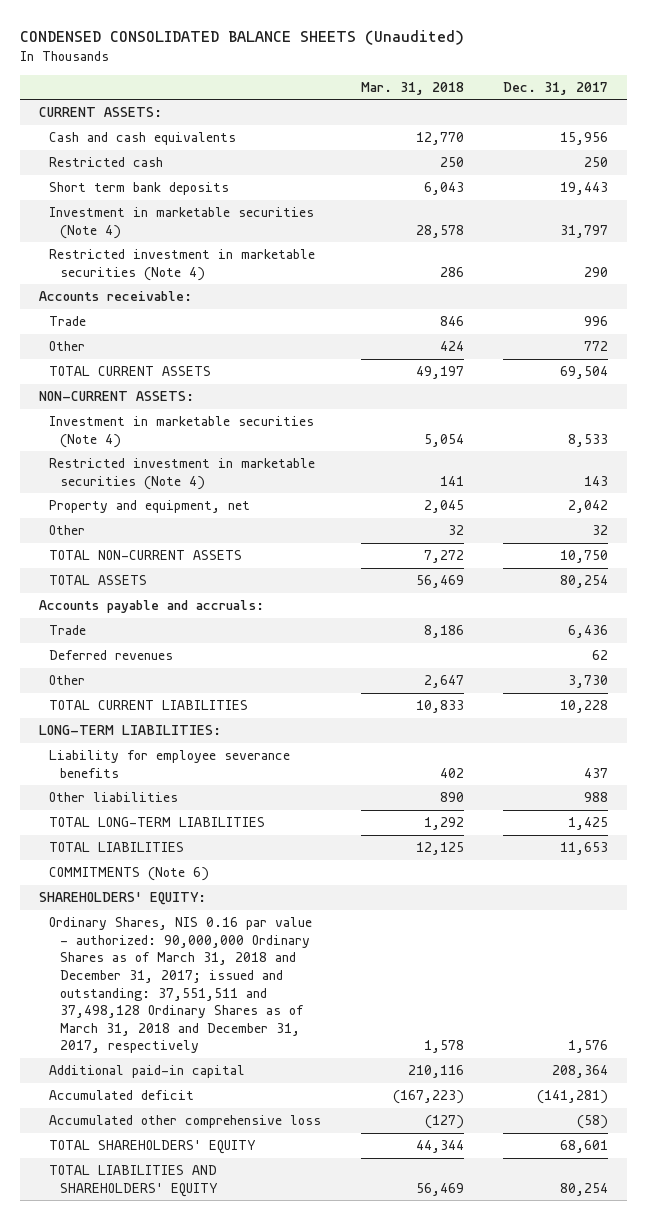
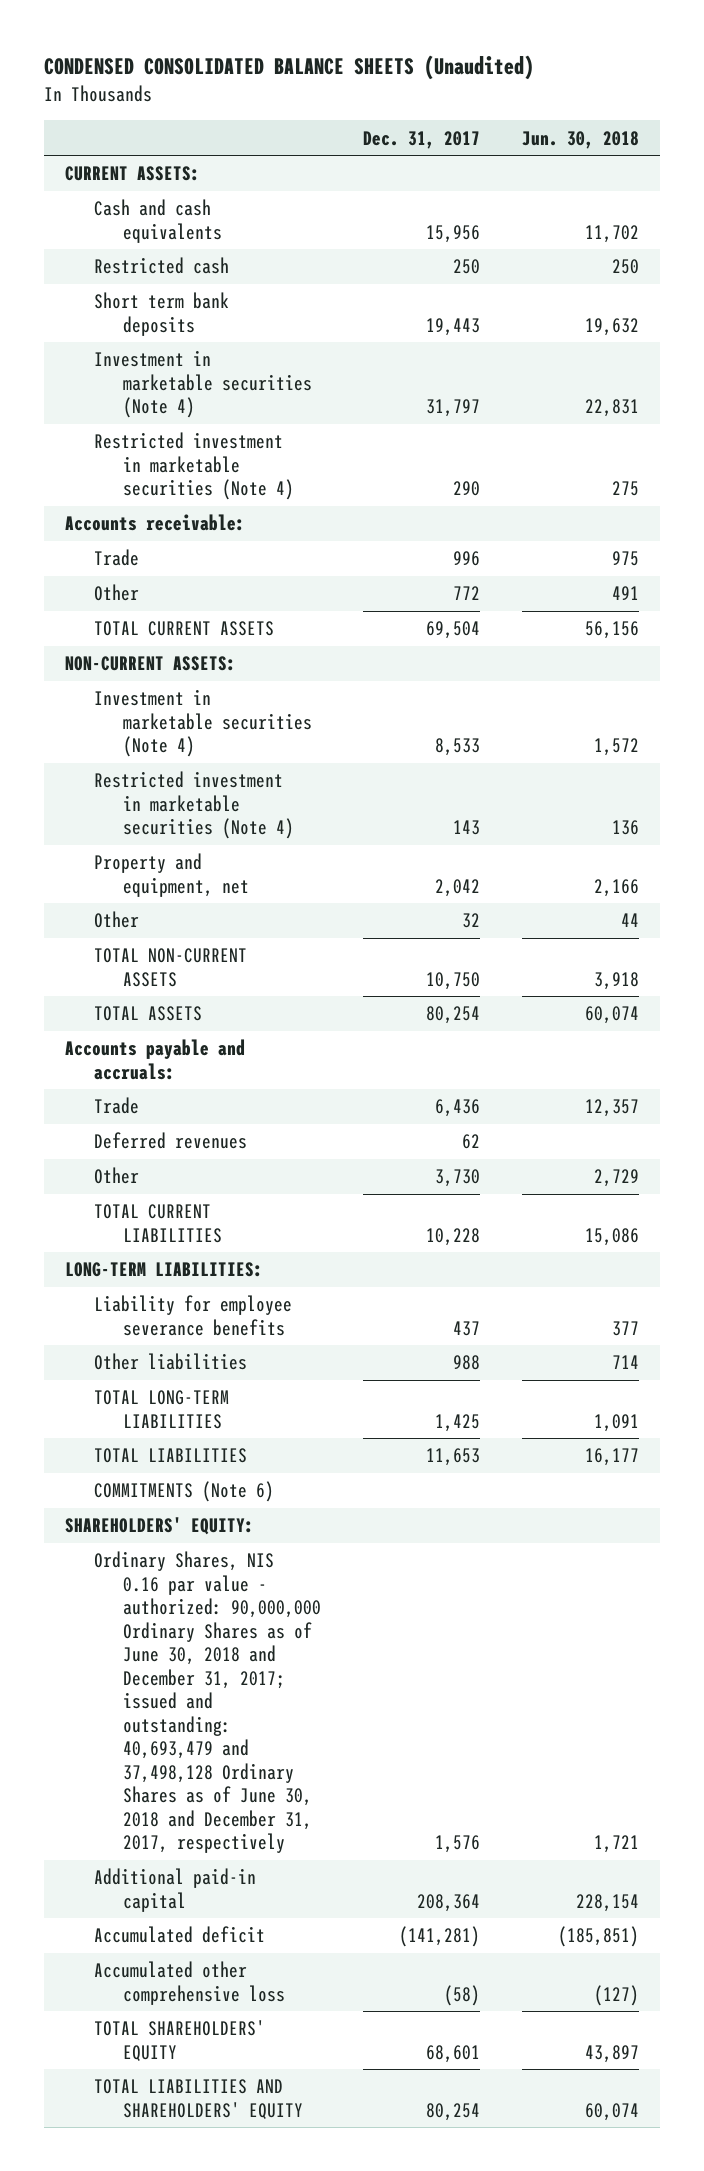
- | Mar. 31, 2018 | Dec. 31, 2017
+ | Dec. 31, 2017 | Jun. 30, 2018
- Ordinary Shares, NIS 0.16 par value - authorized: 90,000,000 Ordinary Shares as of March 31, 2018 and December 31, 2017; issued and outstanding: 37,551,511 and 37,498,128 Ordinary Shares as of March 31, 2018 and December 31, 2017, respectively | 1,578 | 1,576
+ Ordinary Shares, NIS 0.16 par value - authorized: 90,000,000 Ordinary Shares as of June 30, 2018 and December 31, 2017; issued and outstanding: 40,693,479 and 37,498,128 Ordinary Shares as of June 30, 2018 and December 31, 2017, respectively | 1,576 | 1,721

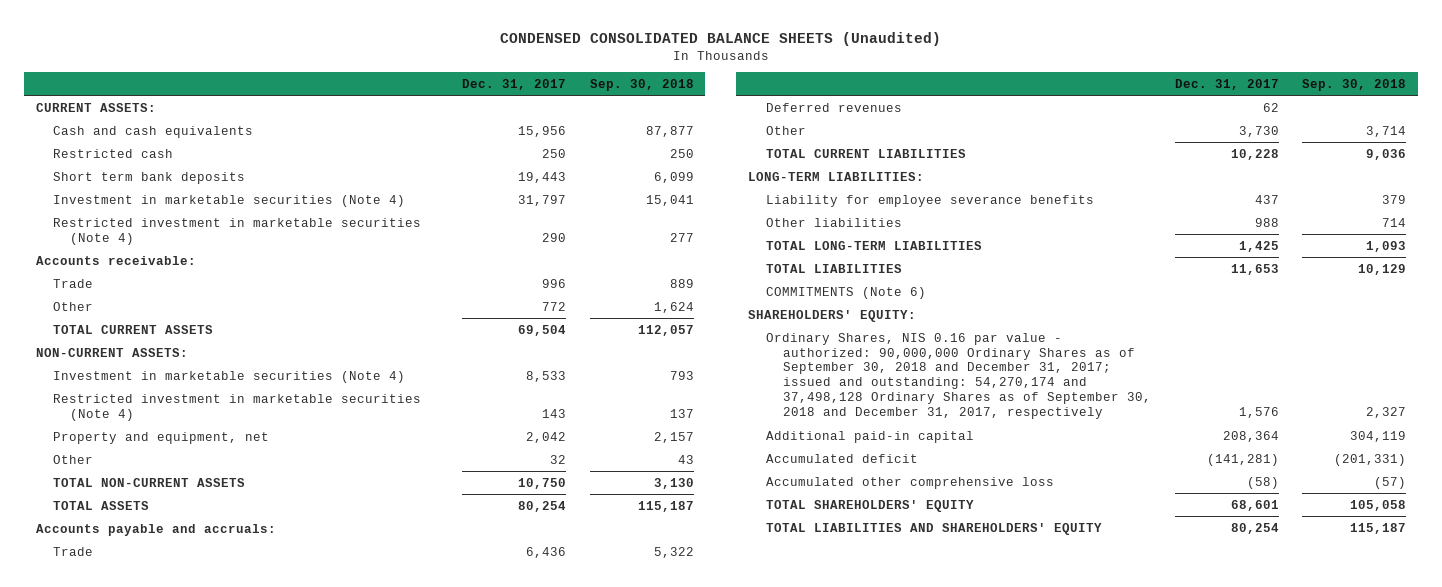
- | Dec. 31, 2017 | Jun. 30, 2018
+ | Dec. 31, 2017 | Sep. 30, 2018
- Ordinary Shares, NIS 0.16 par value - authorized: 90,000,000 Ordinary Shares as of June 30, 2018 and December 31, 2017; issued and outstanding: 40,693,479 and 37,498,128 Ordinary Shares as of June 30, 2018 and December 31, 2017, respectively | 1,576 | 1,721
+ Ordinary Shares, NIS 0.16 par value - authorized: 90,000,000 Ordinary Shares as of September 30, 2018 and December 31, 2017; issued and outstanding: 54,270,174 and 37,498,128 Ordinary Shares as of September 30, 2018 and December 31, 2017, respectively | 1,576 | 2,327

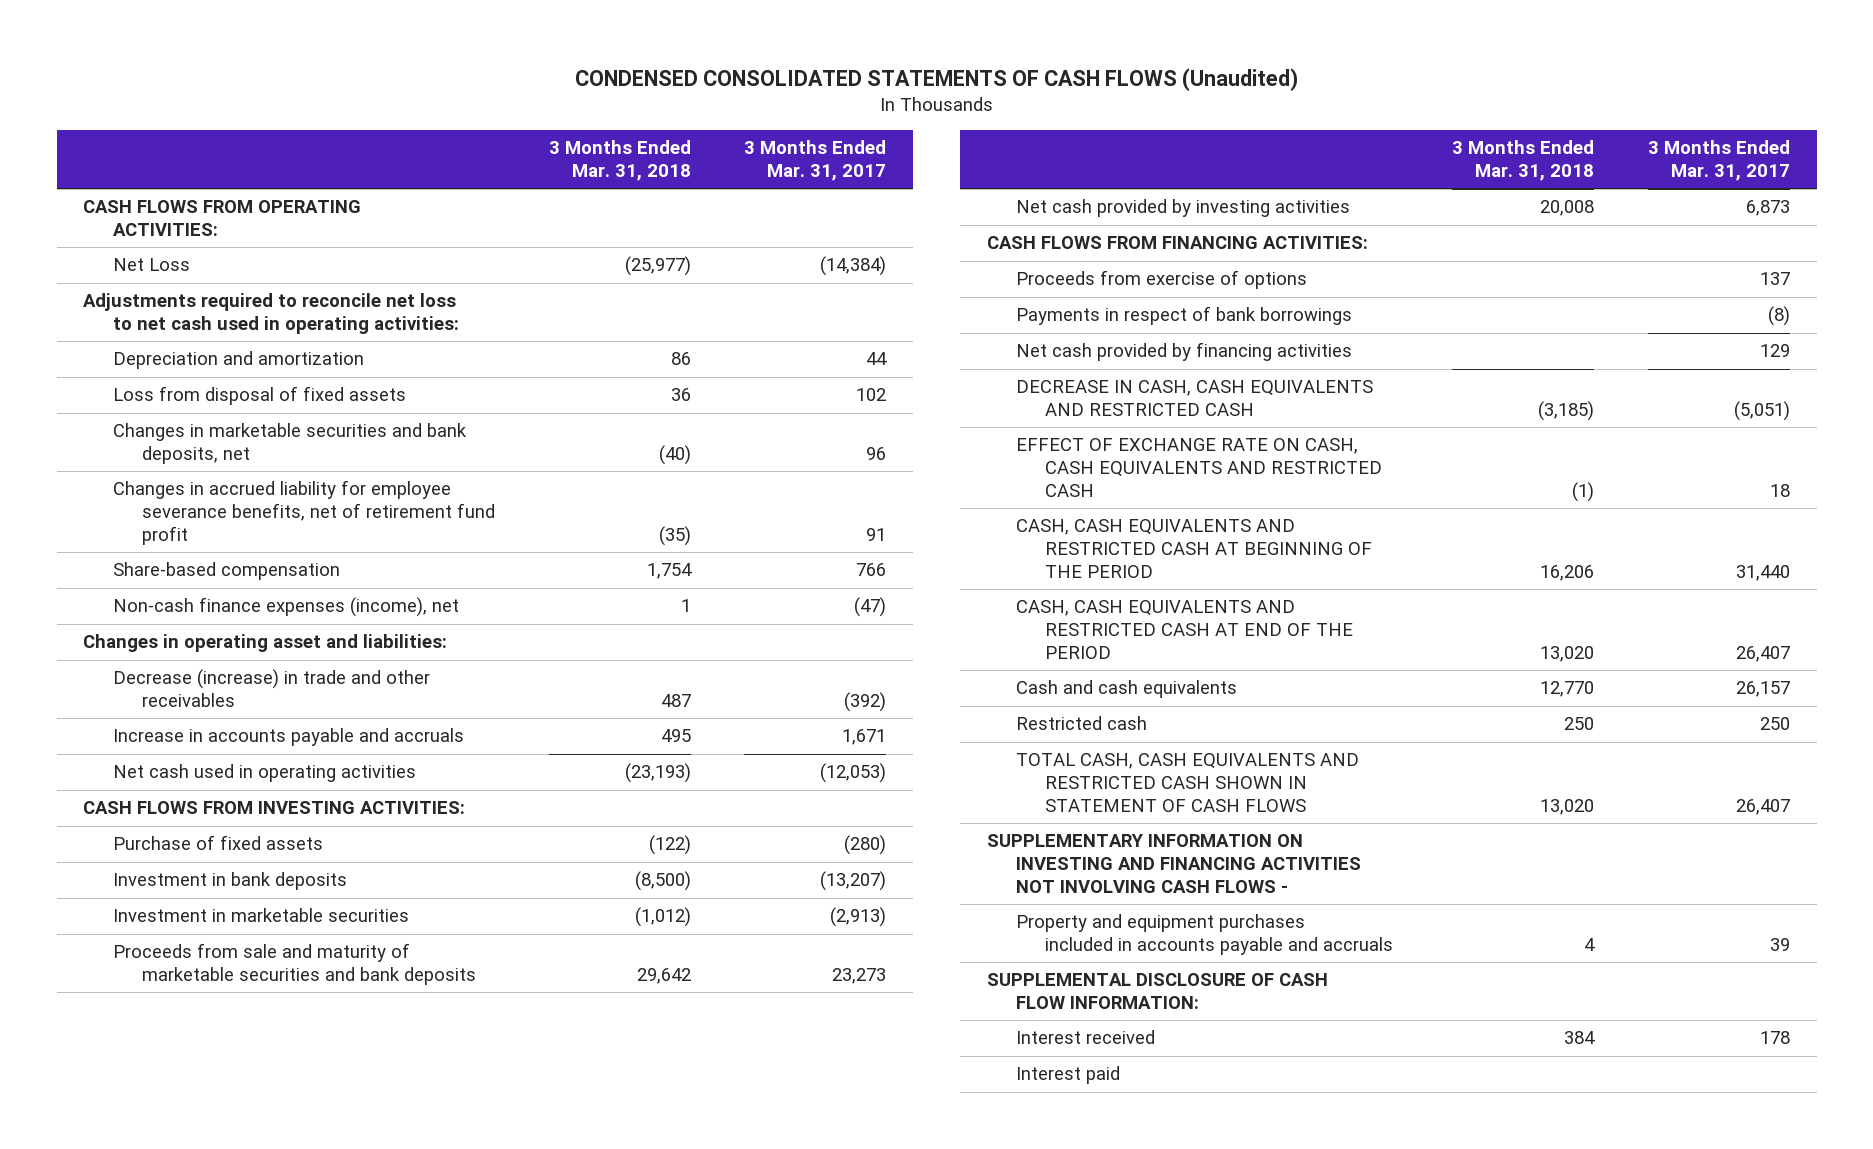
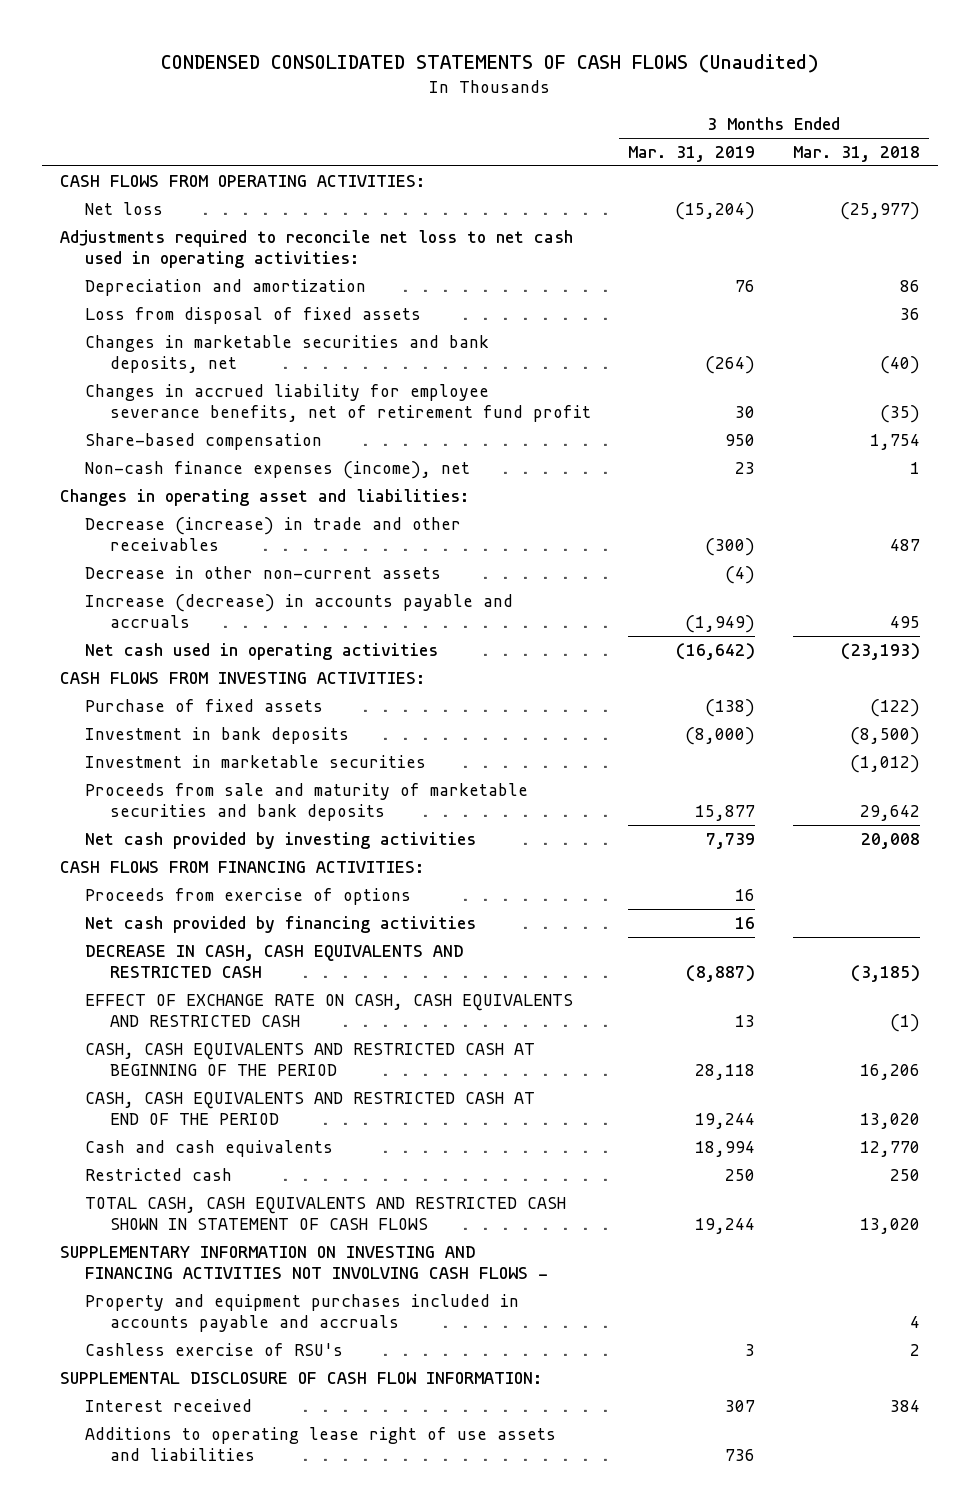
- | 3 Months Ended Mar. 31, 2018 | 3 Months Ended Mar. 31, 2017
+ | 3 Months Ended Mar. 31, 2019 | 3 Months Ended Mar. 31, 2018
- Net Loss | (25,977) | (14,384)
+ Net loss | (15,204) | (25,977)
- Increase in accounts payable and accruals | 495 | 1,671
+ Decrease in other non-current assets | (4) |
+ Increase (decrease) in accounts payable and accruals | (1,949) | 495
- Payments in respect of bank borrowings | | (8)
+ Cashless exercise of RSU's | 3 | 2
- Interest paid
+ Additions to operating lease right of use assets and liabilities | 736 |

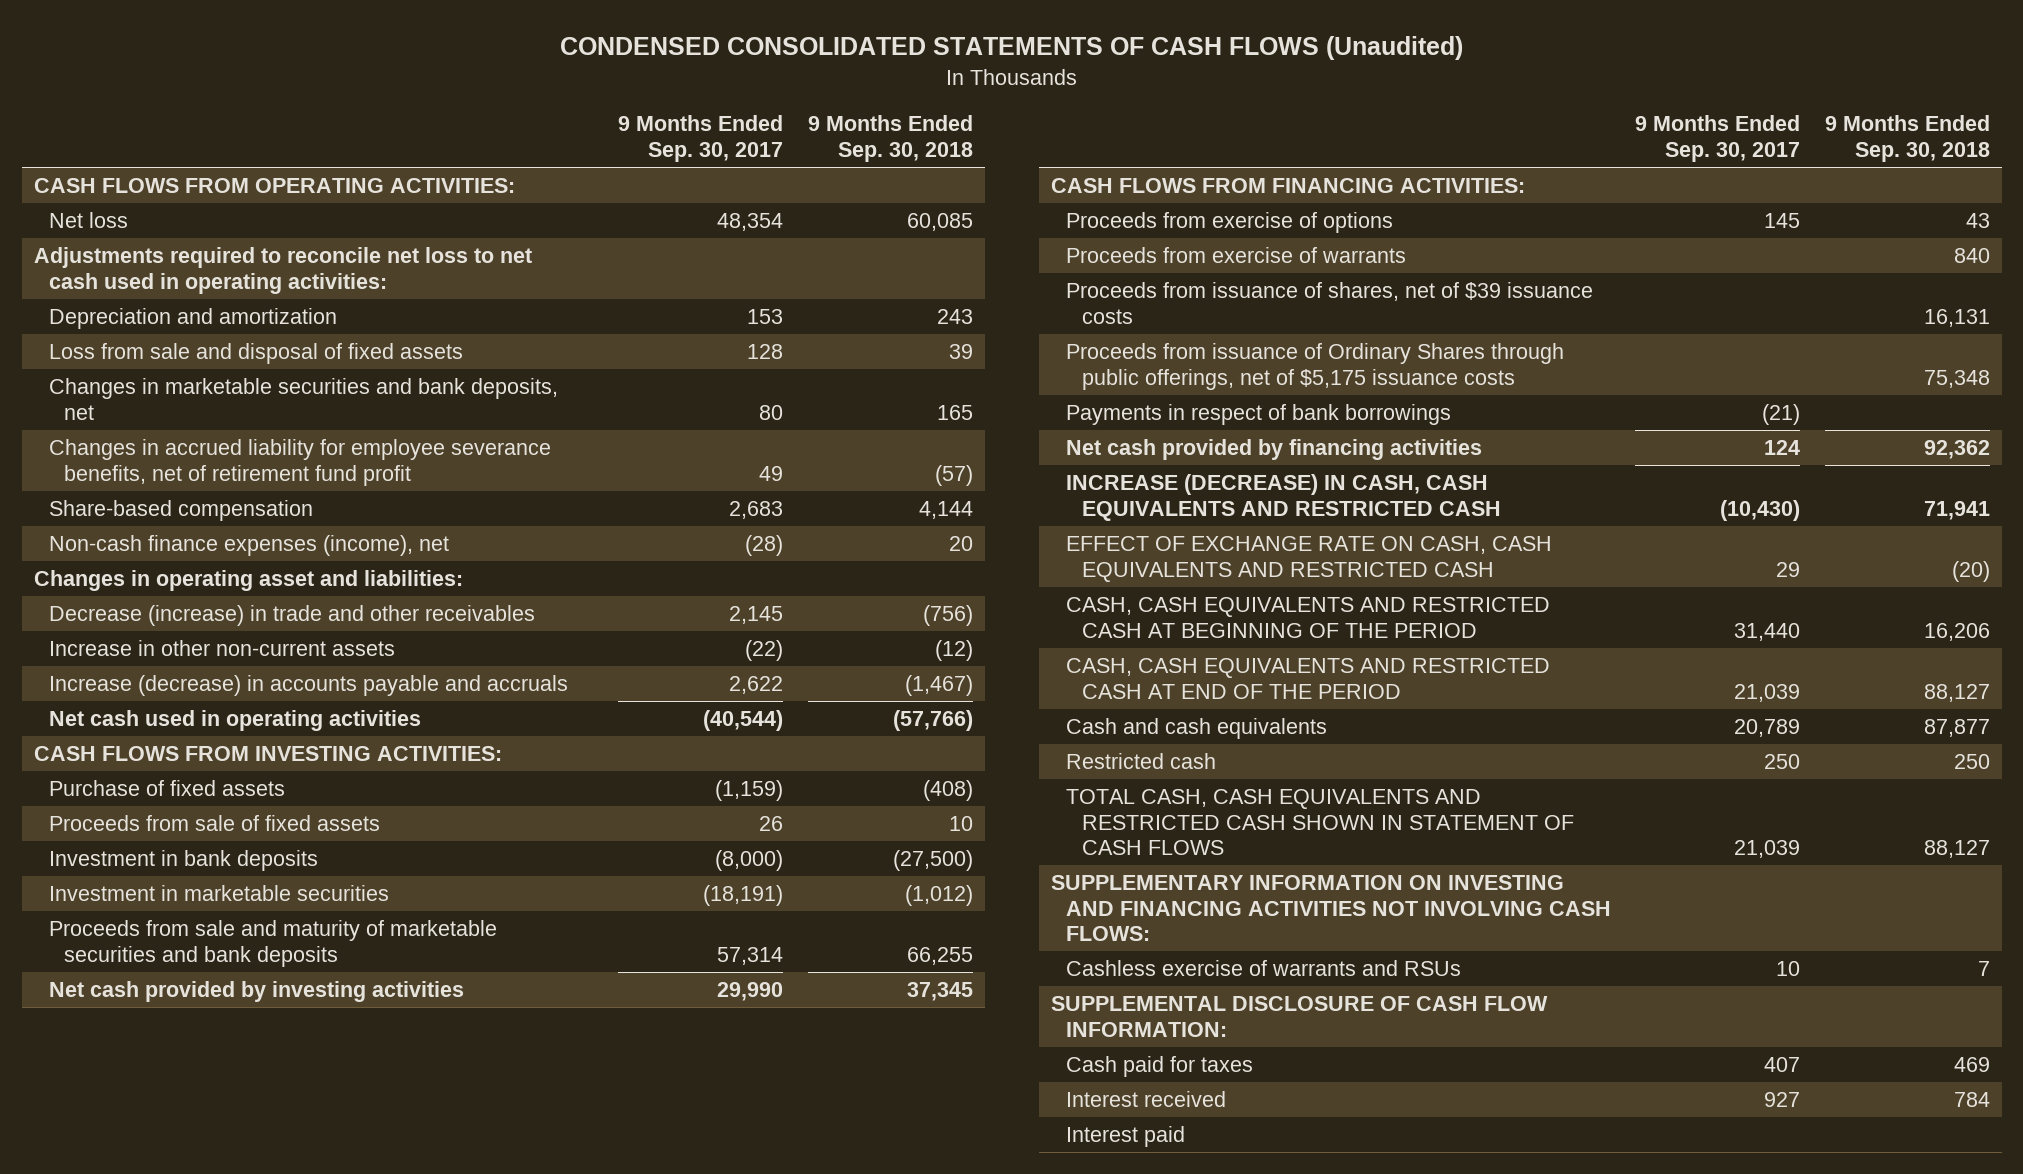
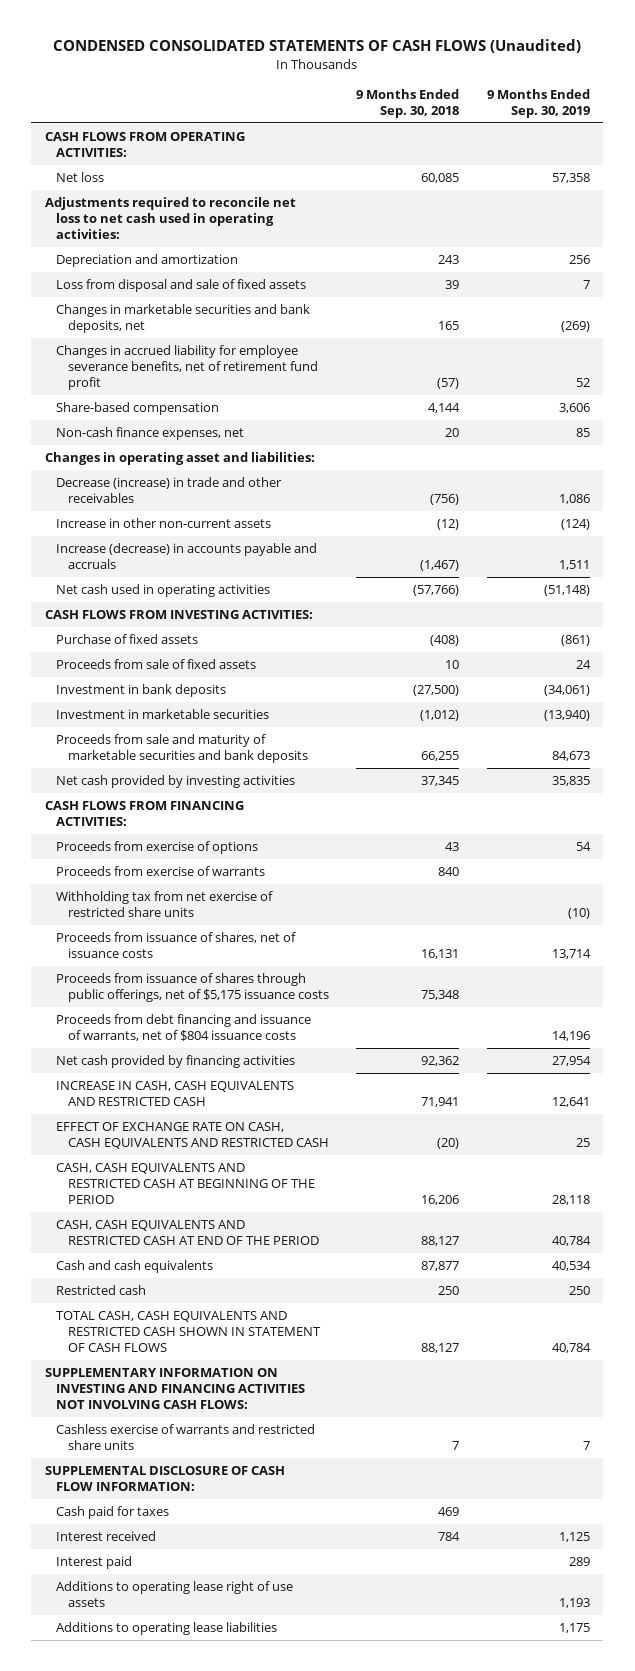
- | 9 Months Ended Sep. 30, 2017 | 9 Months Ended Sep. 30, 2018
+ | 9 Months Ended Sep. 30, 2018 | 9 Months Ended Sep. 30, 2019
- Loss from sale and disposal of fixed assets | 128 | 39
+ Loss from disposal and sale of fixed assets | 39 | 7
- Non-cash finance expenses (income), net | (28) | 20
+ Non-cash finance expenses, net | 20 | 85
- Proceeds from issuance of shares, net of $39 issuance costs | | 16,131
- Proceeds from issuance of Ordinary Shares through public offerings, net of $5,175 issuance costs | | 75,348
- Payments in respect of bank borrowings | (21) |
+ Withholding tax from net exercise of restricted share units | | (10)
+ Proceeds from issuance of shares, net of issuance costs | 16,131 | 13,714
+ Proceeds from issuance of shares through public offerings, net of $5,175 issuance costs | 75,348 |
+ Proceeds from debt financing and issuance of warrants, net of $804 issuance costs | | 14,196
- INCREASE (DECREASE) IN CASH, CASH EQUIVALENTS AND RESTRICTED CASH | (10,430) | 71,941
+ INCREASE IN CASH, CASH EQUIVALENTS AND RESTRICTED CASH | 71,941 | 12,641
- Cashless exercise of warrants and RSUs | 10 | 7
+ Cashless exercise of warrants and restricted share units | 7 | 7
+ Additions to operating lease right of use assets | | 1,193
+ Additions to operating lease liabilities | | 1,175

